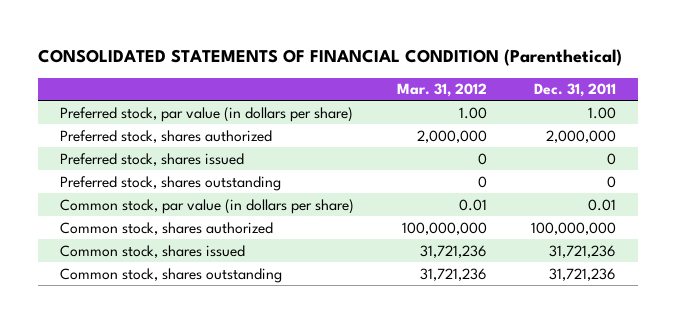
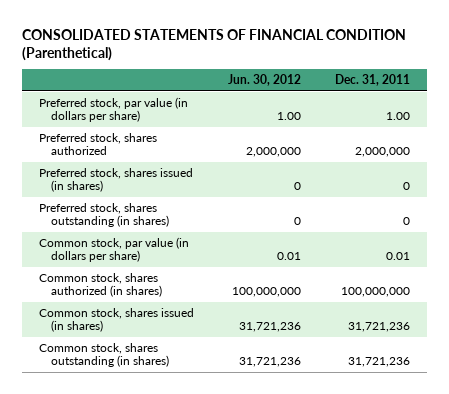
- | Mar. 31, 2012 | Dec. 31, 2011
+ | Jun. 30, 2012 | Dec. 31, 2011
- Preferred stock, shares issued | 0 | 0
- Preferred stock, shares outstanding | 0 | 0
+ Preferred stock, shares issued (in shares) | 0 | 0
+ Preferred stock, shares outstanding (in shares) | 0 | 0
- Common stock, shares authorized | 100,000,000 | 100,000,000
- Common stock, shares issued | 31,721,236 | 31,721,236
- Common stock, shares outstanding | 31,721,236 | 31,721,236
+ Common stock, shares authorized (in shares) | 100,000,000 | 100,000,000
+ Common stock, shares issued (in shares) | 31,721,236 | 31,721,236
+ Common stock, shares outstanding (in shares) | 31,721,236 | 31,721,236

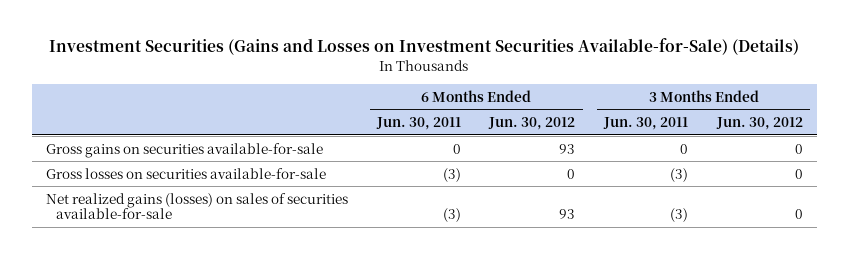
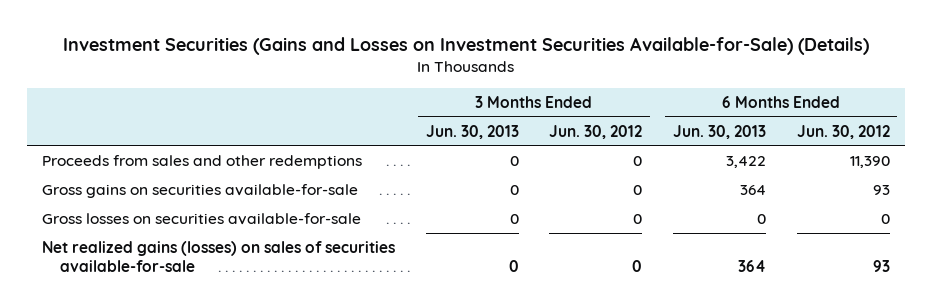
- | 6 Months Ended Jun. 30, 2011 | 6 Months Ended Jun. 30, 2012 | 3 Months Ended Jun. 30, 2011 | 3 Months Ended Jun. 30, 2012
+ | 3 Months Ended Jun. 30, 2013 | 3 Months Ended Jun. 30, 2012 | 6 Months Ended Jun. 30, 2013 | 6 Months Ended Jun. 30, 2012
+ Proceeds from sales and other redemptions | 0 | 0 | 3,422 | 11,390

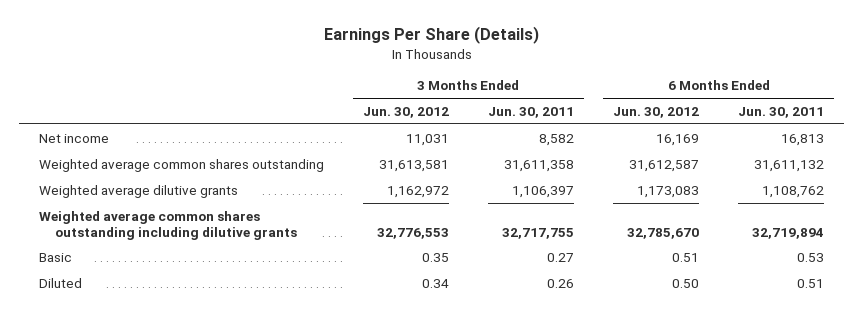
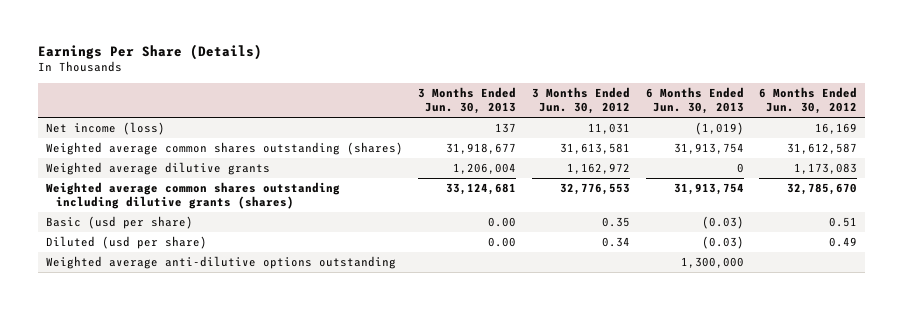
- | 3 Months Ended Jun. 30, 2012 | 3 Months Ended Jun. 30, 2011 | 6 Months Ended Jun. 30, 2012 | 6 Months Ended Jun. 30, 2011
+ | 3 Months Ended Jun. 30, 2013 | 3 Months Ended Jun. 30, 2012 | 6 Months Ended Jun. 30, 2013 | 6 Months Ended Jun. 30, 2012
- Net income | 11,031 | 8,582 | 16,169 | 16,813
- Weighted average common shares outstanding | 31,613,581 | 31,611,358 | 31,612,587 | 31,611,132
+ Net income (loss) | 137 | 11,031 | (1,019) | 16,169
+ Weighted average common shares outstanding (shares) | 31,918,677 | 31,613,581 | 31,913,754 | 31,612,587
- Weighted average common shares outstanding including dilutive grants | 32,776,553 | 32,717,755 | 32,785,670 | 32,719,894
- Basic | 0.35 | 0.27 | 0.51 | 0.53
- Diluted | 0.34 | 0.26 | 0.50 | 0.51
+ Weighted average common shares outstanding including dilutive grants (shares) | 33,124,681 | 32,776,553 | 31,913,754 | 32,785,670
+ Basic (usd per share) | 0.00 | 0.35 | (0.03) | 0.51
+ Diluted (usd per share) | 0.00 | 0.34 | (0.03) | 0.49
+ Weighted average anti-dilutive options outstanding | | | 1,300,000 |

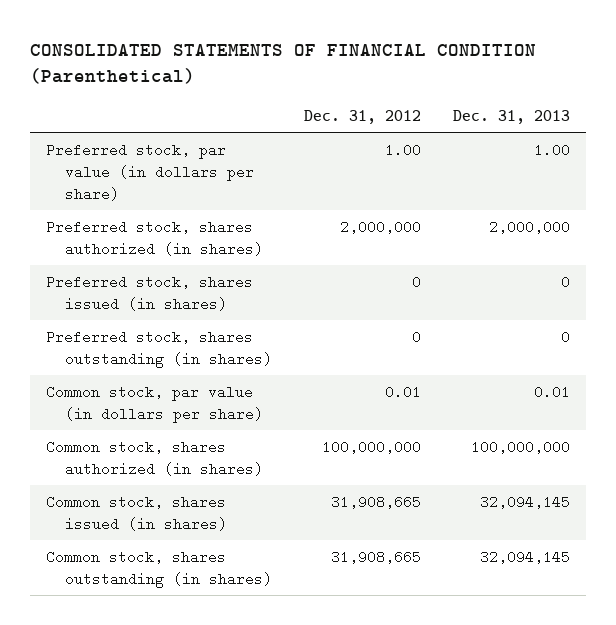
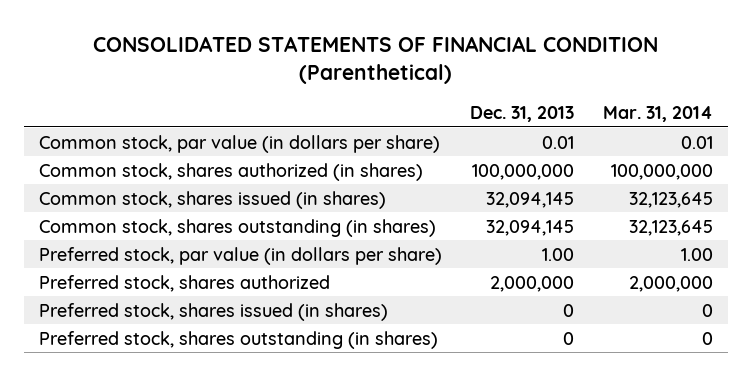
- | Dec. 31, 2012 | Dec. 31, 2013
+ | Dec. 31, 2013 | Mar. 31, 2014
- Preferred stock, shares authorized (in shares) | 2,000,000 | 2,000,000
moved down: Preferred stock, par value (in dollars per share) | 1.00 | 1.00
+ Preferred stock, shares authorized | 2,000,000 | 2,000,000
moved down: Preferred stock, shares issued (in shares) | 0 | 0
moved down: Preferred stock, shares outstanding (in shares) | 0 | 0

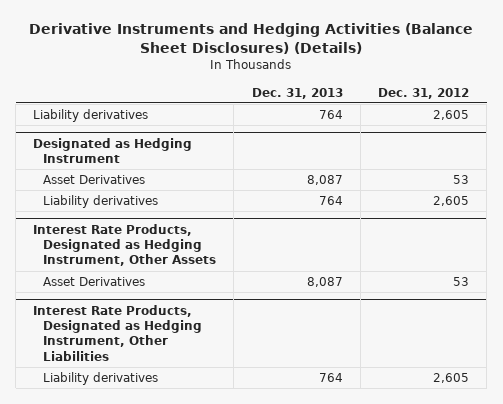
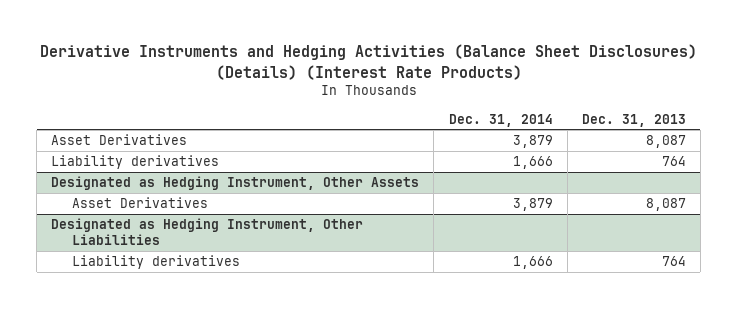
- Derivative Instruments and Hedging Activities (Balance Sheet Disclosures) (Details)
+ Derivative Instruments and Hedging Activities (Balance Sheet Disclosures) (Details) (Interest Rate Products)
- | Dec. 31, 2013 | Dec. 31, 2012
+ | Dec. 31, 2014 | Dec. 31, 2013
- Liability derivatives | 764 | 2,605
- Designated as Hedging Instrument
- Interest Rate Products, Designated as Hedging Instrument, Other Assets
+ Designated as Hedging Instrument, Other Assets
- Interest Rate Products, Designated as Hedging Instrument, Other Liabilities
+ Designated as Hedging Instrument, Other Liabilities

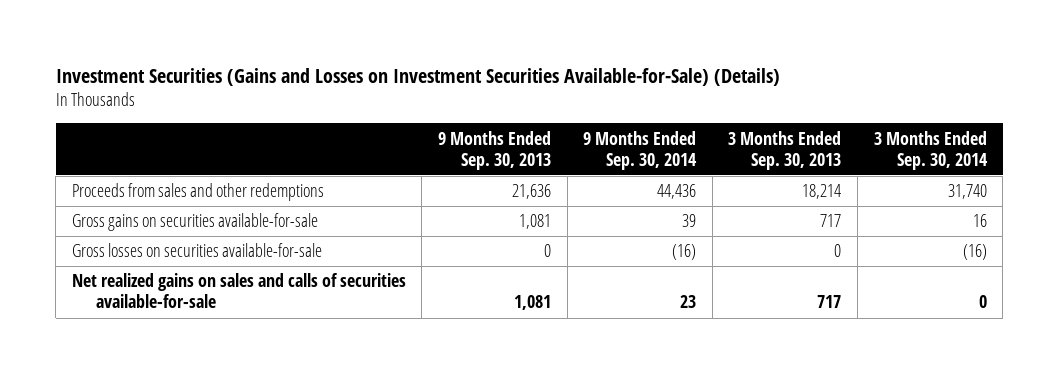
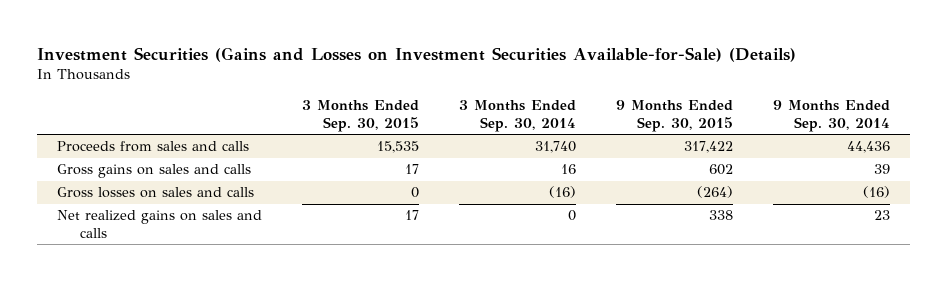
- | 9 Months Ended Sep. 30, 2013 | 9 Months Ended Sep. 30, 2014 | 3 Months Ended Sep. 30, 2013 | 3 Months Ended Sep. 30, 2014
+ | 3 Months Ended Sep. 30, 2015 | 3 Months Ended Sep. 30, 2014 | 9 Months Ended Sep. 30, 2015 | 9 Months Ended Sep. 30, 2014
- Proceeds from sales and other redemptions | 21,636 | 44,436 | 18,214 | 31,740
- Gross gains on securities available-for-sale | 1,081 | 39 | 717 | 16
- Gross losses on securities available-for-sale | 0 | (16) | 0 | (16)
- Net realized gains on sales and calls of securities available-for-sale | 1,081 | 23 | 717 | 0
+ Proceeds from sales and calls | 15,535 | 31,740 | 317,422 | 44,436
+ Gross gains on sales and calls | 17 | 16 | 602 | 39
+ Gross losses on sales and calls | 0 | (16) | (264) | (16)
+ Net realized gains on sales and calls | 17 | 0 | 338 | 23

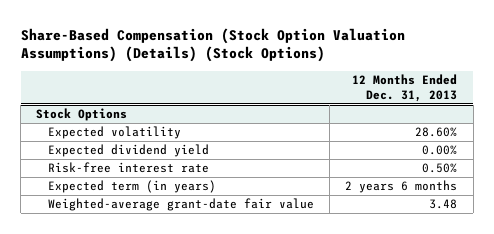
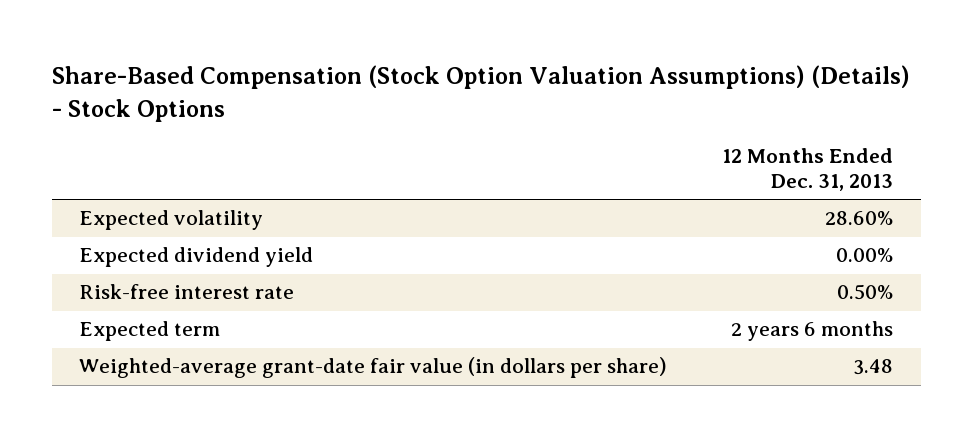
- Share-Based Compensation (Stock Option Valuation Assumptions) (Details) (Stock Options)
+ Share-Based Compensation (Stock Option Valuation Assumptions) (Details) - Stock Options
- Stock Options
- Expected term (in years) | 2 years 6 months
- Weighted-average grant-date fair value | 3.48
+ Expected term | 2 years 6 months
+ Weighted-average grant-date fair value (in dollars per share) | 3.48

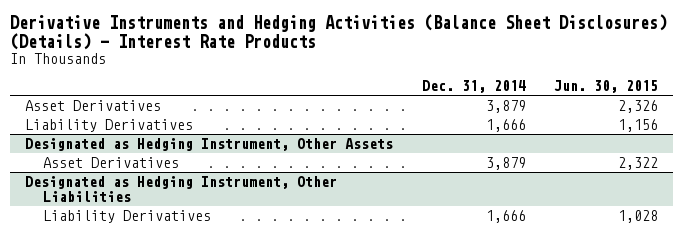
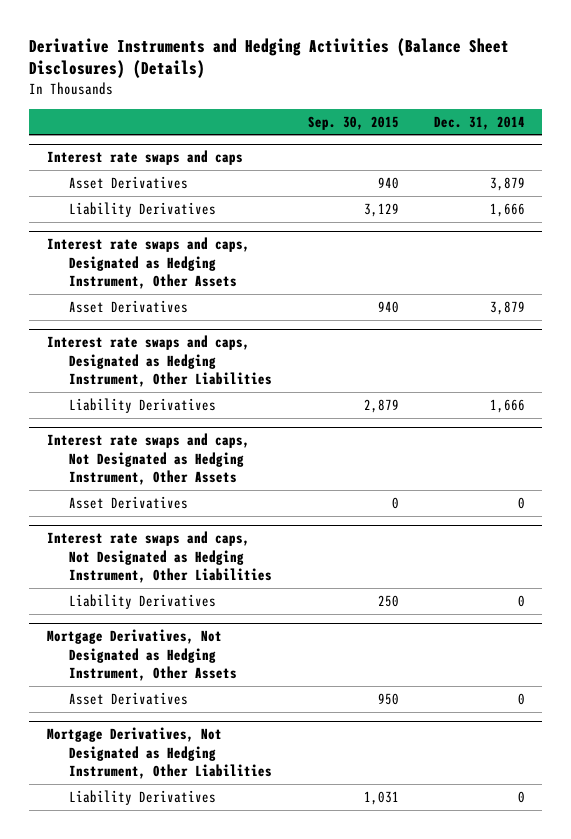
- Derivative Instruments and Hedging Activities (Balance Sheet Disclosures) (Details) - Interest Rate Products
+ Derivative Instruments and Hedging Activities (Balance Sheet Disclosures) (Details)
- | Dec. 31, 2014 | Jun. 30, 2015
+ | Sep. 30, 2015 | Dec. 31, 2014
+ Interest rate swaps and caps
- Designated as Hedging Instrument, Other Assets
+ Interest rate swaps and caps, Designated as Hedging Instrument, Other Assets
- Designated as Hedging Instrument, Other Liabilities
+ Interest rate swaps and caps, Designated as Hedging Instrument, Other Liabilities
+ Interest rate swaps and caps, Not Designated as Hedging Instrument, Other Assets
+ Asset Derivatives | 0 | 0
+ Interest rate swaps and caps, Not Designated as Hedging Instrument, Other Liabilities
+ Liability Derivatives | 250 | 0
+ Mortgage Derivatives, Not Designated as Hedging Instrument, Other Assets
+ Asset Derivatives | 950 | 0
+ Mortgage Derivatives, Not Designated as Hedging Instrument, Other Liabilities
+ Liability Derivatives | 1,031 | 0

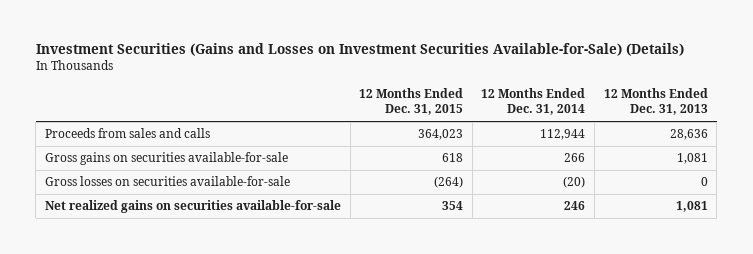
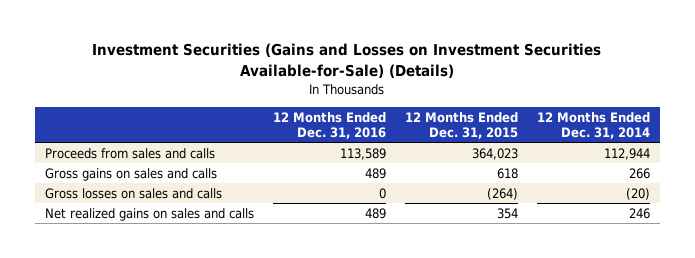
- | 12 Months Ended Dec. 31, 2015 | 12 Months Ended Dec. 31, 2014 | 12 Months Ended Dec. 31, 2013
+ | 12 Months Ended Dec. 31, 2016 | 12 Months Ended Dec. 31, 2015 | 12 Months Ended Dec. 31, 2014
- Gross gains on securities available-for-sale | 618 | 266 | 1,081
- Gross losses on securities available-for-sale | (264) | (20) | 0
- Net realized gains on securities available-for-sale | 354 | 246 | 1,081
+ Gross gains on sales and calls | 489 | 618 | 266
+ Gross losses on sales and calls | 0 | (264) | (20)
+ Net realized gains on sales and calls | 489 | 354 | 246

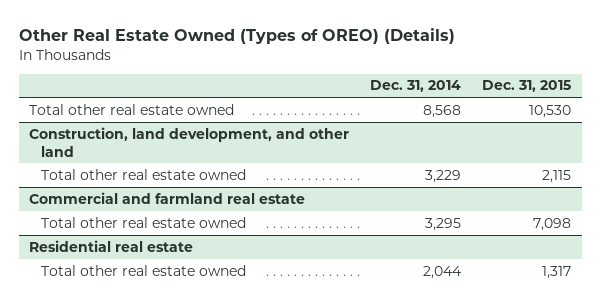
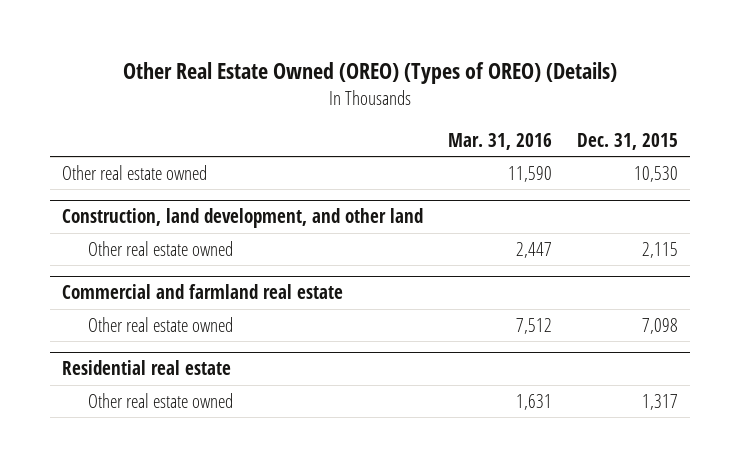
- Other Real Estate Owned (Types of OREO) (Details)
+ Other Real Estate Owned (OREO) (Types of OREO) (Details)
- | Dec. 31, 2014 | Dec. 31, 2015
+ | Mar. 31, 2016 | Dec. 31, 2015
- Total other real estate owned | 8,568 | 10,530
+ Other real estate owned | 11,590 | 10,530
@ Construction, land development, and other land
- Total other real estate owned | 3,229 | 2,115
+ Other real estate owned | 2,447 | 2,115
@ Commercial and farmland real estate
- Total other real estate owned | 3,295 | 7,098
+ Other real estate owned | 7,512 | 7,098
@ Residential real estate
- Total other real estate owned | 2,044 | 1,317
+ Other real estate owned | 1,631 | 1,317

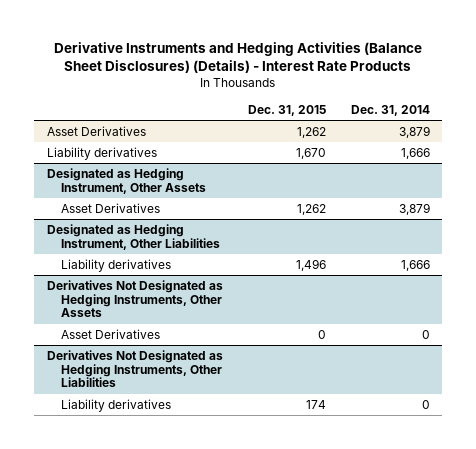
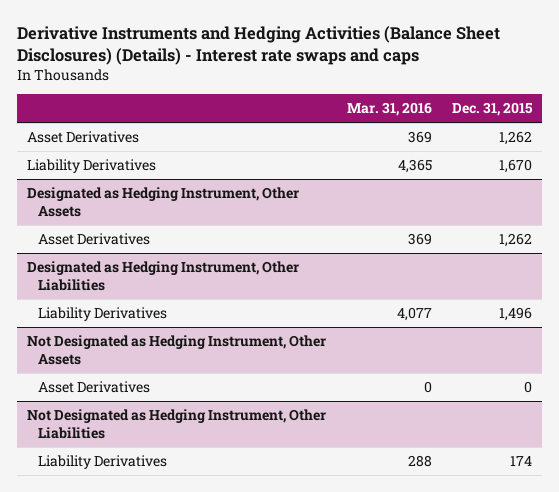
- Derivative Instruments and Hedging Activities (Balance Sheet Disclosures) (Details) - Interest Rate Products
+ Derivative Instruments and Hedging Activities (Balance Sheet Disclosures) (Details) - Interest rate swaps and caps
- | Dec. 31, 2015 | Dec. 31, 2014
+ | Mar. 31, 2016 | Dec. 31, 2015
- Liability derivatives | 1,670 | 1,666
+ Liability Derivatives | 4,365 | 1,670
@ Designated as Hedging Instrument, Other Liabilities
- Liability derivatives | 1,496 | 1,666
- Derivatives Not Designated as Hedging Instruments, Other Assets
@ Designated as Hedging Instrument, Other Liabilities
+ Liability Derivatives | 4,077 | 1,496
+ Not Designated as Hedging Instrument, Other Assets
- Derivatives Not Designated as Hedging Instruments, Other Liabilities
- Liability derivatives | 174 | 0
+ Not Designated as Hedging Instrument, Other Liabilities
+ Liability Derivatives | 288 | 174

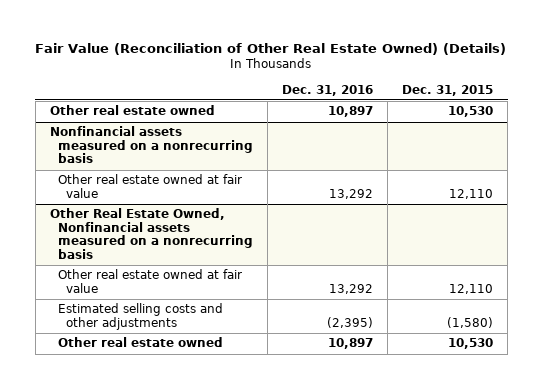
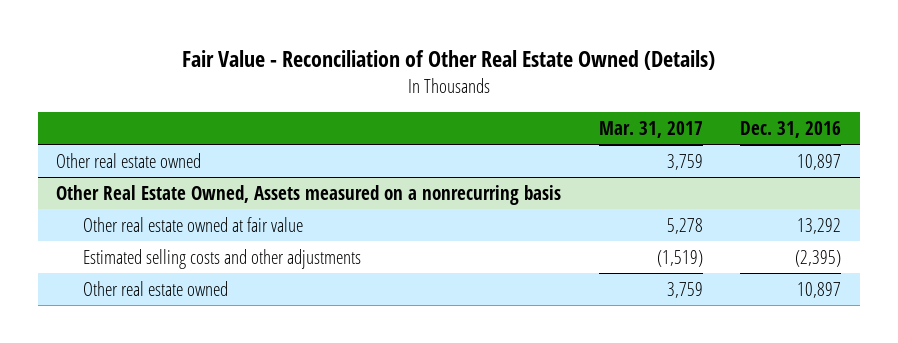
- Fair Value (Reconciliation of Other Real Estate Owned) (Details)
+ Fair Value - Reconciliation of Other Real Estate Owned (Details)
- | Dec. 31, 2016 | Dec. 31, 2015
+ | Mar. 31, 2017 | Dec. 31, 2016
- Nonfinancial assets measured on a nonrecurring basis
- Other real estate owned at fair value | 13,292 | 12,110
- Other Real Estate Owned, Nonfinancial assets measured on a nonrecurring basis
+ Other Real Estate Owned, Assets measured on a nonrecurring basis

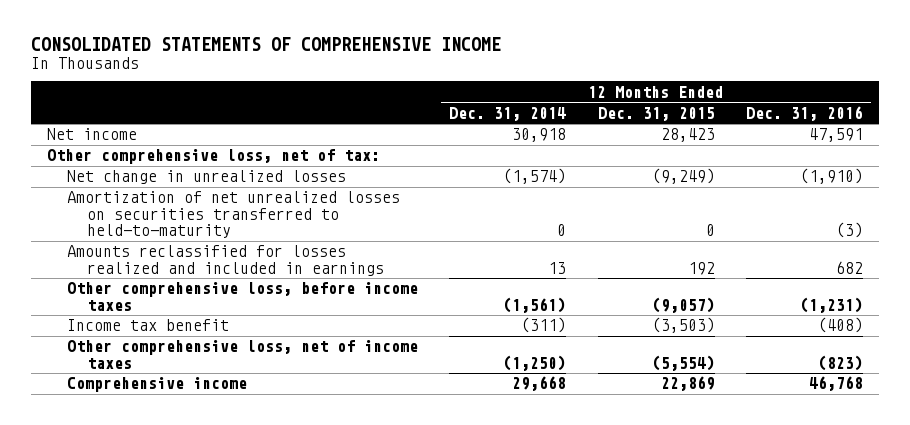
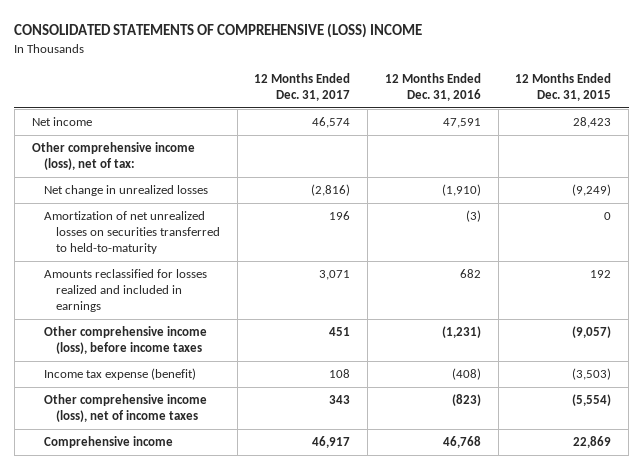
- CONSOLIDATED STATEMENTS OF COMPREHENSIVE INCOME
+ CONSOLIDATED STATEMENTS OF COMPREHENSIVE (LOSS) INCOME
- | 12 Months Ended Dec. 31, 2014 | 12 Months Ended Dec. 31, 2015 | 12 Months Ended Dec. 31, 2016
+ | 12 Months Ended Dec. 31, 2017 | 12 Months Ended Dec. 31, 2016 | 12 Months Ended Dec. 31, 2015
- Other comprehensive loss, net of tax:
+ Other comprehensive income (loss), net of tax:
- Other comprehensive loss, before income taxes | (1,561) | (9,057) | (1,231)
- Income tax benefit | (311) | (3,503) | (408)
- Other comprehensive loss, net of income taxes | (1,250) | (5,554) | (823)
+ Other comprehensive income (loss), before income taxes | 451 | (1,231) | (9,057)
+ Income tax expense (benefit) | 108 | (408) | (3,503)
+ Other comprehensive income (loss), net of income taxes | 343 | (823) | (5,554)

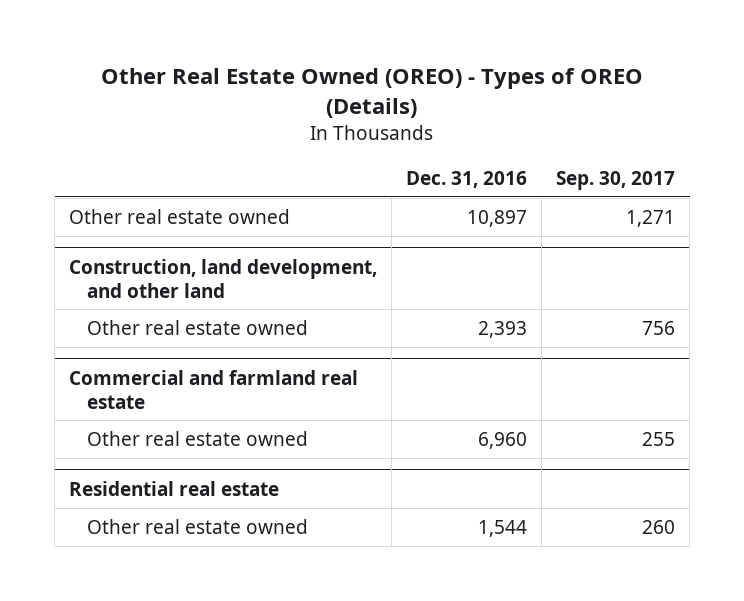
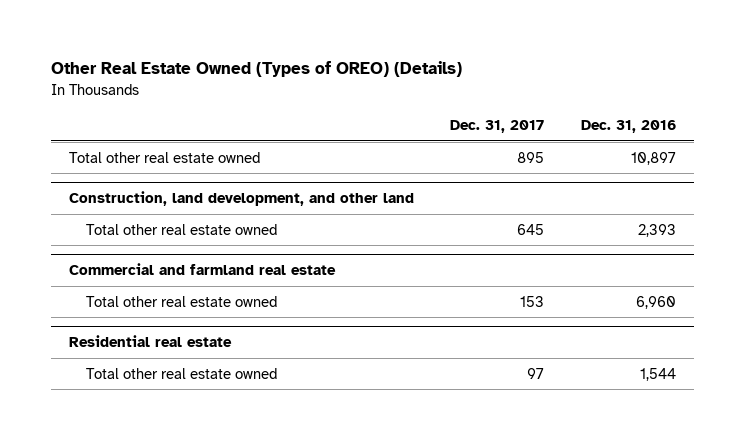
- Other Real Estate Owned (OREO) - Types of OREO (Details)
+ Other Real Estate Owned (Types of OREO) (Details)
- | Dec. 31, 2016 | Sep. 30, 2017
+ | Dec. 31, 2017 | Dec. 31, 2016
- Other real estate owned | 10,897 | 1,271
+ Total other real estate owned | 895 | 10,897
@ Construction, land development, and other land
- Other real estate owned | 2,393 | 756
+ Total other real estate owned | 645 | 2,393
@ Commercial and farmland real estate
- Other real estate owned | 6,960 | 255
+ Total other real estate owned | 153 | 6,960
@ Residential real estate
- Other real estate owned | 1,544 | 260
+ Total other real estate owned | 97 | 1,544

